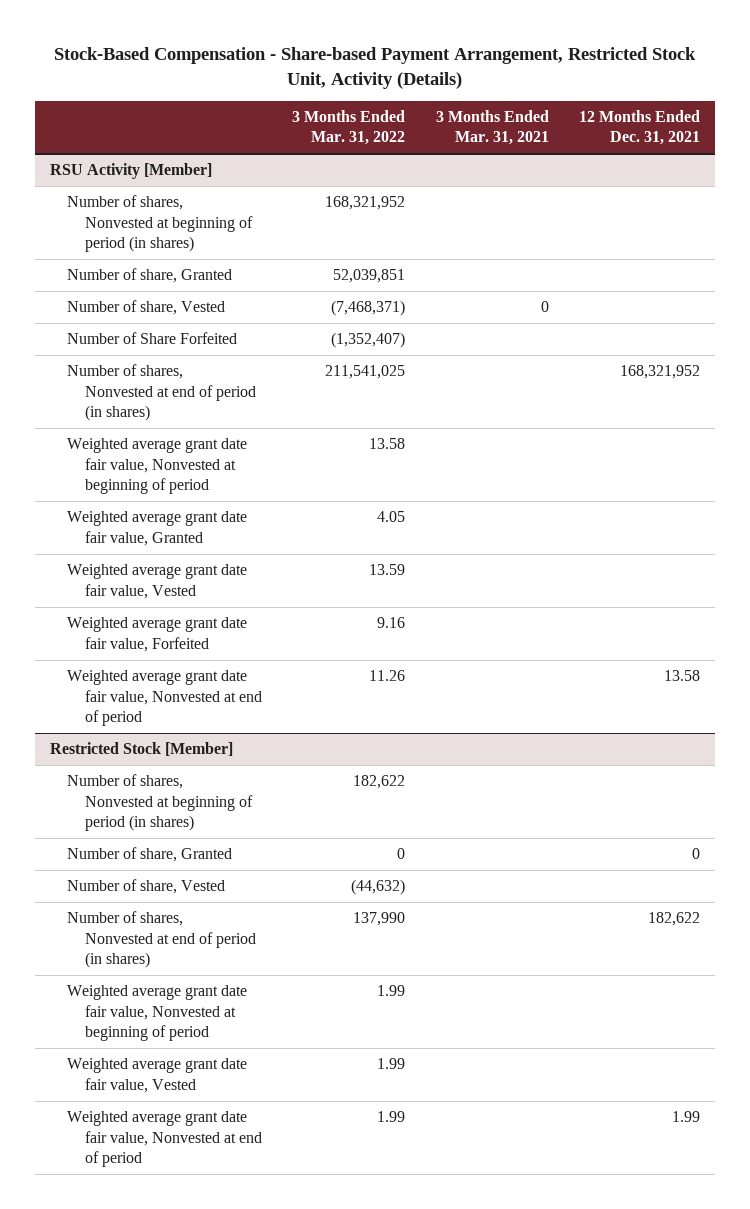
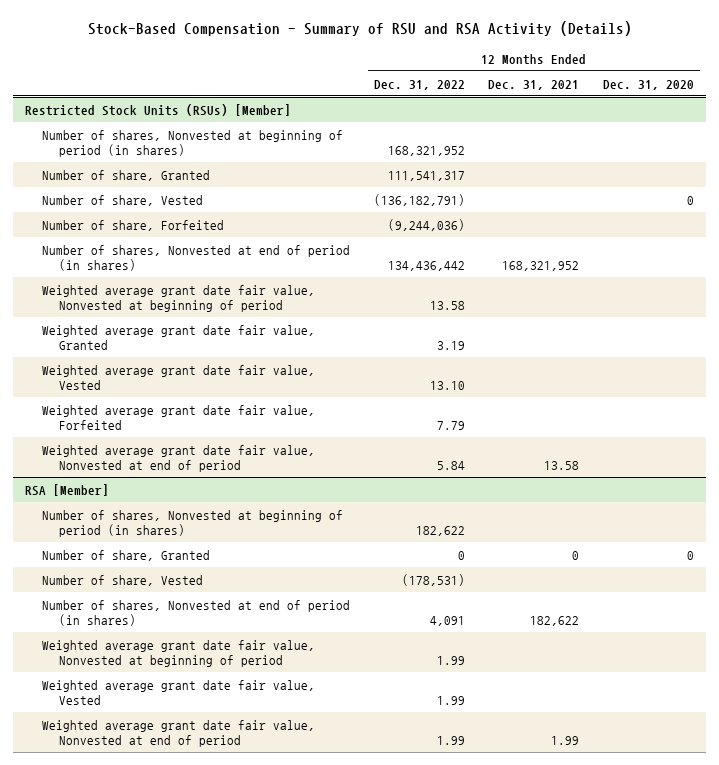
- Stock-Based Compensation - Share-based Payment Arrangement, Restricted Stock Unit, Activity (Details)
+ Stock-Based Compensation - Summary of RSU and RSA Activity (Details)
- | 3 Months Ended Mar. 31, 2022 | 3 Months Ended Mar. 31, 2021 | 12 Months Ended Dec. 31, 2021
+ | 12 Months Ended Dec. 31, 2022 | 12 Months Ended Dec. 31, 2021 | 12 Months Ended Dec. 31, 2020
- RSU Activity [Member]
+ Restricted Stock Units (RSUs) [Member]
- Number of Share Forfeited | (1,352,407) | |
+ Number of share, Forfeited | (9,244,036) | |
- Restricted Stock [Member]
+ RSA [Member]

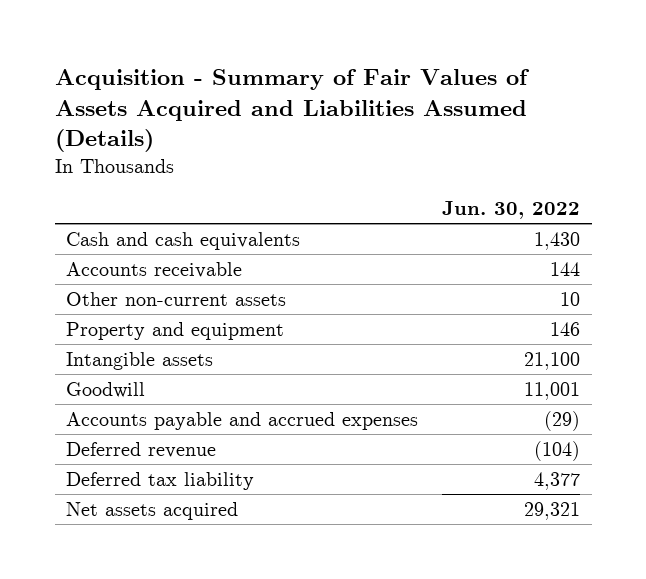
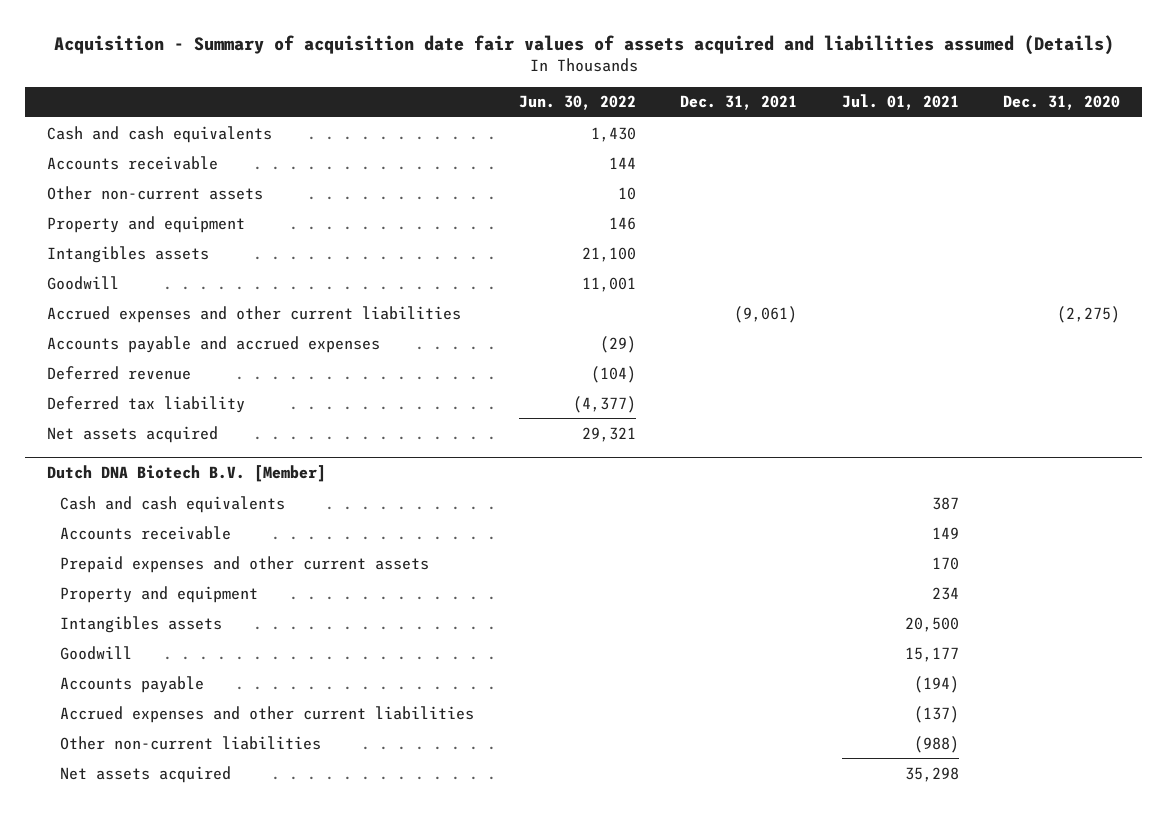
- Acquisition - Summary of Fair Values of Assets Acquired and Liabilities Assumed (Details)
+ Acquisition - Summary of acquisition date fair values of assets acquired and liabilities assumed (Details)
- | Jun. 30, 2022
+ | Jun. 30, 2022 | Dec. 31, 2021 | Jul. 01, 2021 | Dec. 31, 2020
- Intangible assets | 21,100
+ Intangibles assets | 21,100 | | |
+ Accrued expenses and other current liabilities | | (9,061) | | (2,275)
- Deferred tax liability | 4,377
+ Deferred tax liability | (4,377) | | |
+ Dutch DNA Biotech B.V. [Member]
+ Cash and cash equivalents | | | 387 |
+ Accounts receivable | | | 149 |
+ Prepaid expenses and other current assets | | | 170 |
+ Property and equipment | | | 234 |
+ Intangibles assets | | | 20,500 |
+ Goodwill | | | 15,177 |
+ Accounts payable | | | (194) |
+ Accrued expenses and other current liabilities | | | (137) |
+ Other non-current liabilities | | | (988) |
+ Net assets acquired | | | 35,298 |

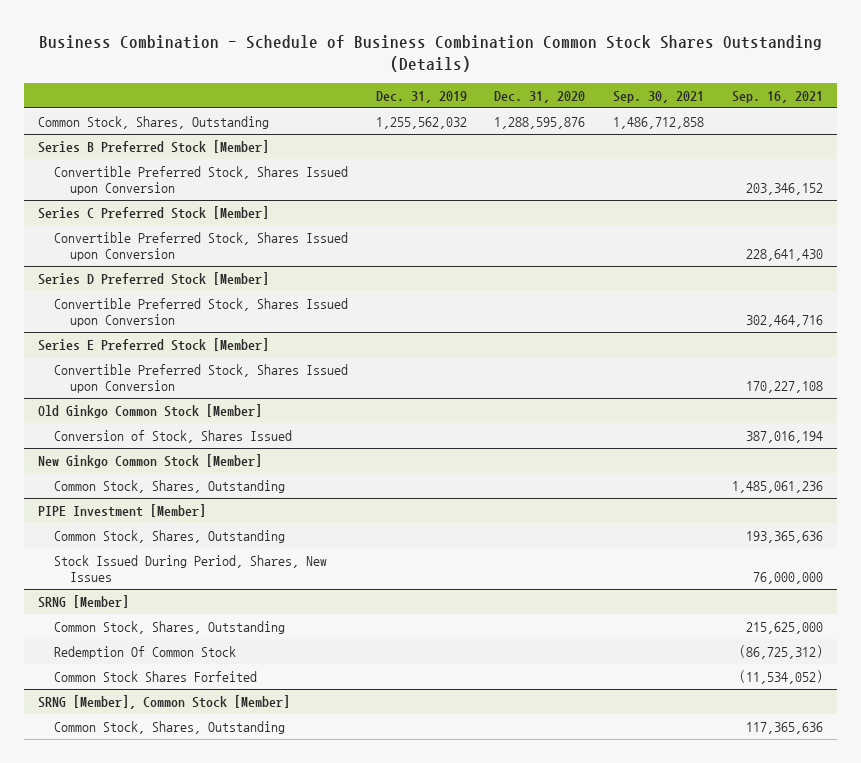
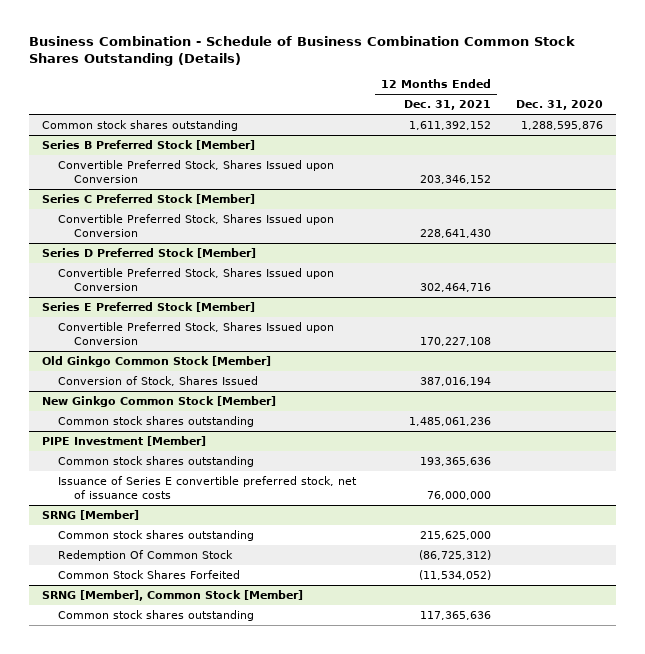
- | Dec. 31, 2019 | Dec. 31, 2020 | Sep. 30, 2021 | Sep. 16, 2021
+ | 12 Months Ended Dec. 31, 2021 | Dec. 31, 2020
- Common Stock, Shares, Outstanding | 1,255,562,032 | 1,288,595,876 | 1,486,712,858 |
+ Common stock shares outstanding | 1,611,392,152 | 1,288,595,876
@ New Ginkgo Common Stock [Member]
- Common Stock, Shares, Outstanding | | | | 1,485,061,236
+ Common stock shares outstanding | 1,485,061,236 |
@ PIPE Investment [Member]
- Common Stock, Shares, Outstanding | | | | 193,365,636
- Stock Issued During Period, Shares, New Issues | | | | 76,000,000
+ Common stock shares outstanding | 193,365,636 |
+ Issuance of Series E convertible preferred stock, net of issuance costs | 76,000,000 |
@ SRNG [Member]
- Common Stock, Shares, Outstanding | | | | 215,625,000
+ Common stock shares outstanding | 215,625,000 |
@ SRNG [Member], Common Stock [Member]
- Common Stock, Shares, Outstanding | | | | 117,365,636
+ Common stock shares outstanding | 117,365,636 |

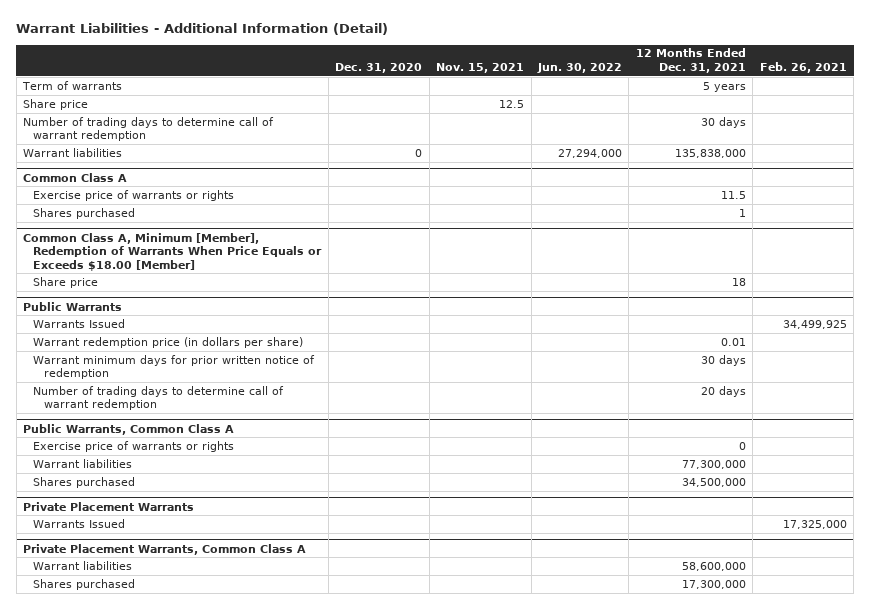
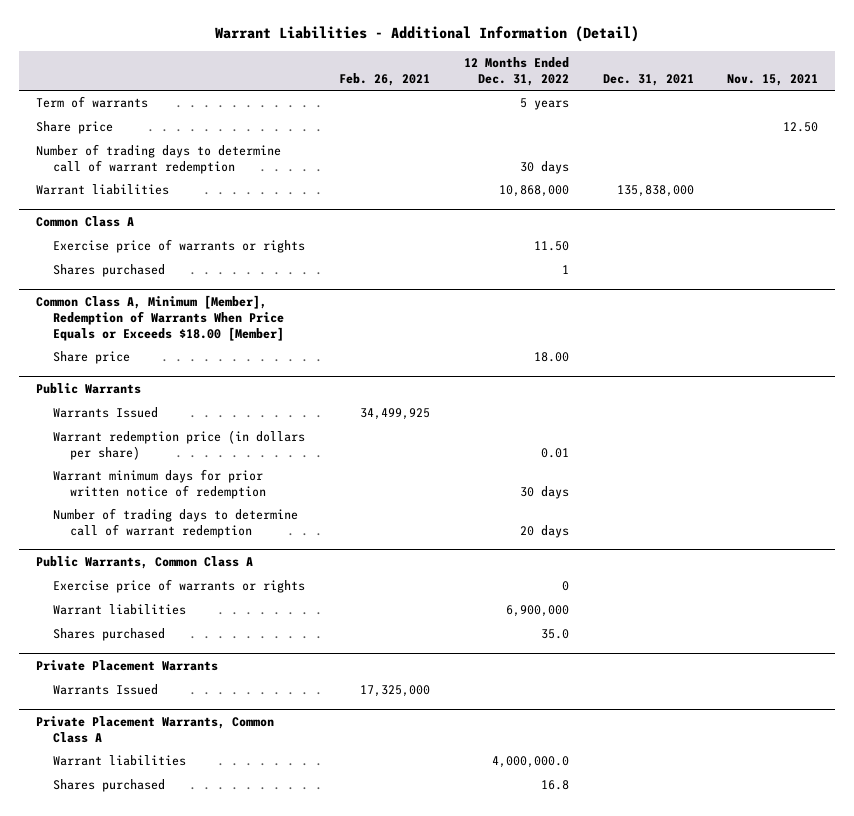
- | Dec. 31, 2020 | Nov. 15, 2021 | Jun. 30, 2022 | 12 Months Ended Dec. 31, 2021 | Feb. 26, 2021
+ | Feb. 26, 2021 | 12 Months Ended Dec. 31, 2022 | Dec. 31, 2021 | Nov. 15, 2021
- Share price | | 12.5 | | |
+ Share price | | | | 12.50

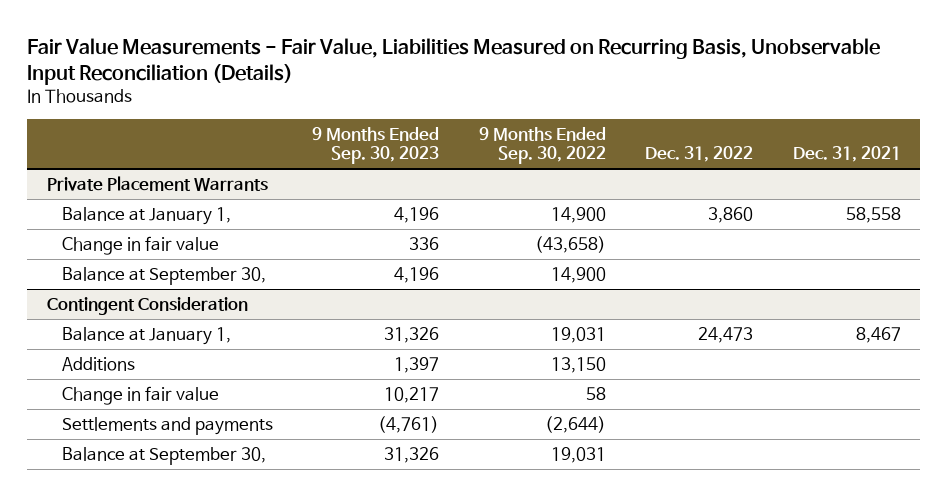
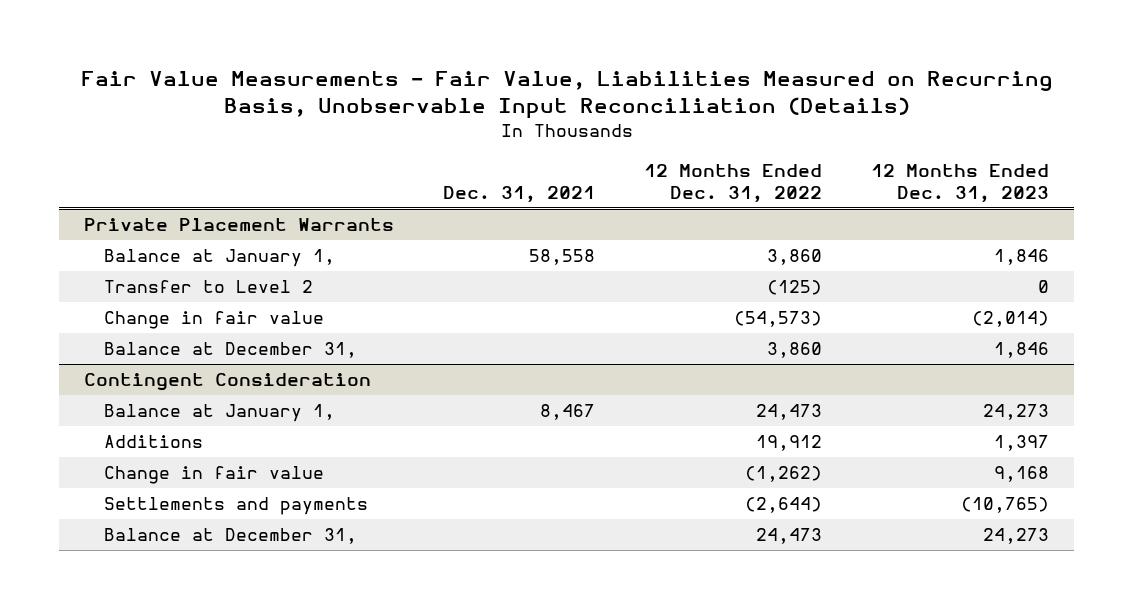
- | 9 Months Ended Sep. 30, 2023 | 9 Months Ended Sep. 30, 2022 | Dec. 31, 2022 | Dec. 31, 2021
+ | Dec. 31, 2021 | 12 Months Ended Dec. 31, 2022 | 12 Months Ended Dec. 31, 2023
@ Private Placement Warrants
+ Transfer to Level 2 | | (125) | 0
- Balance at September 30, | 4,196 | 14,900 | |
+ Balance at December 31, | | 3,860 | 1,846
@ Contingent Consideration
- Balance at September 30, | 31,326 | 19,031 | |
+ Balance at December 31, | | 24,473 | 24,273

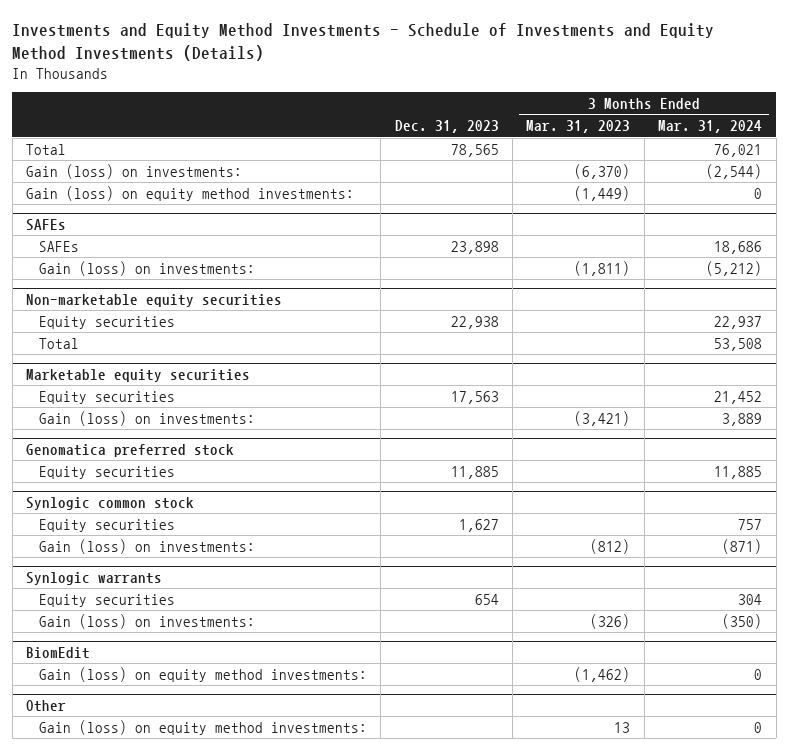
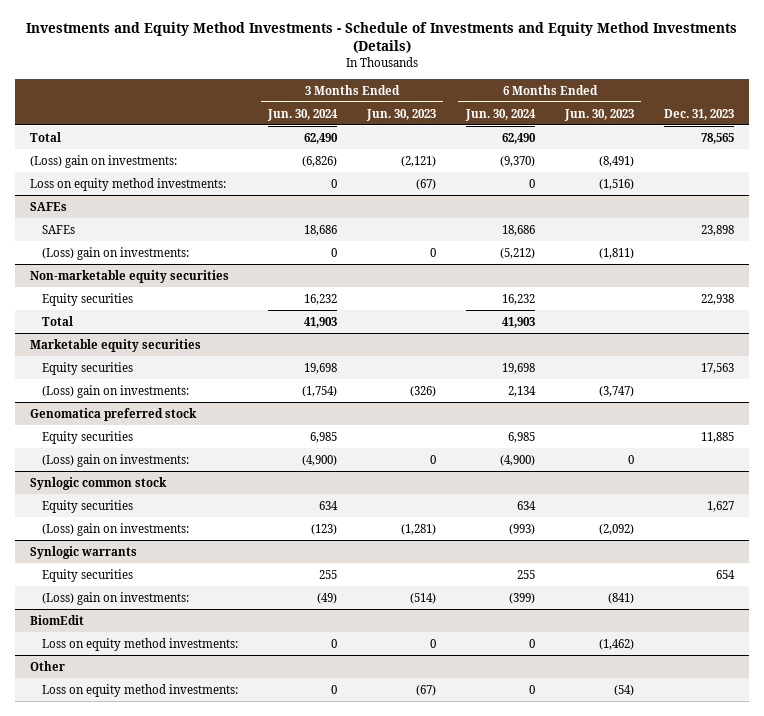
- | Dec. 31, 2023 | 3 Months Ended Mar. 31, 2023 | 3 Months Ended Mar. 31, 2024
+ | 3 Months Ended Jun. 30, 2024 | 3 Months Ended Jun. 30, 2023 | 6 Months Ended Jun. 30, 2024 | 6 Months Ended Jun. 30, 2023 | Dec. 31, 2023
- Gain (loss) on investments: | | (6,370) | (2,544)
- Gain (loss) on equity method investments: | | (1,449) | 0
+ (Loss) gain on investments: | (6,826) | (2,121) | (9,370) | (8,491) |
+ Loss on equity method investments: | 0 | (67) | 0 | (1,516) |
@ SAFEs
- Gain (loss) on investments: | | (1,811) | (5,212)
+ (Loss) gain on investments: | 0 | 0 | (5,212) | (1,811) |
@ Marketable equity securities
- Gain (loss) on investments: | | (3,421) | 3,889
+ (Loss) gain on investments: | (1,754) | (326) | 2,134 | (3,747) |
@ Genomatica preferred stock
+ (Loss) gain on investments: | (4,900) | 0 | (4,900) | 0 |
@ Synlogic common stock
- Gain (loss) on investments: | | (812) | (871)
+ (Loss) gain on investments: | (123) | (1,281) | (993) | (2,092) |
@ Synlogic warrants
- Gain (loss) on investments: | | (326) | (350)
+ (Loss) gain on investments: | (49) | (514) | (399) | (841) |
@ BiomEdit
- Gain (loss) on equity method investments: | | (1,462) | 0
+ Loss on equity method investments: | 0 | 0 | 0 | (1,462) |
@ Other
- Gain (loss) on equity method investments: | | 13 | 0
+ Loss on equity method investments: | 0 | (67) | 0 | (54) |

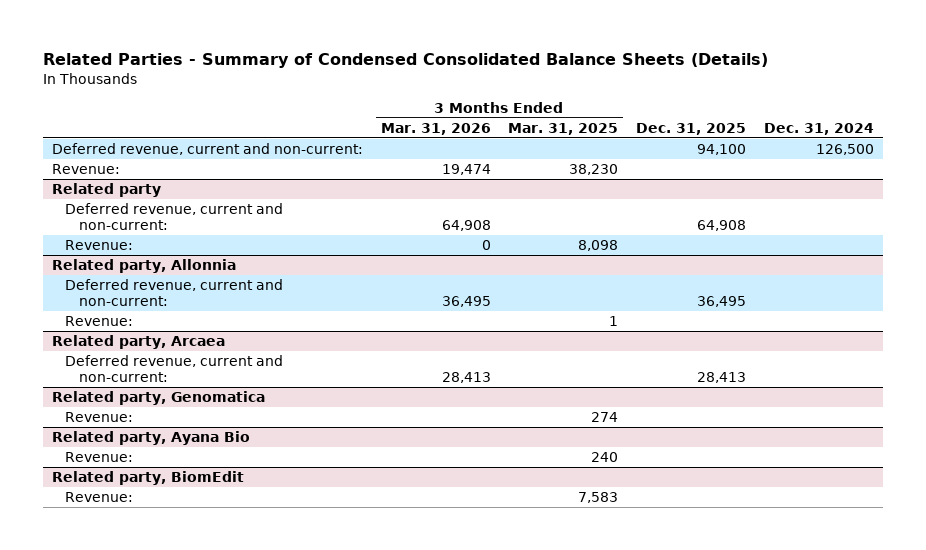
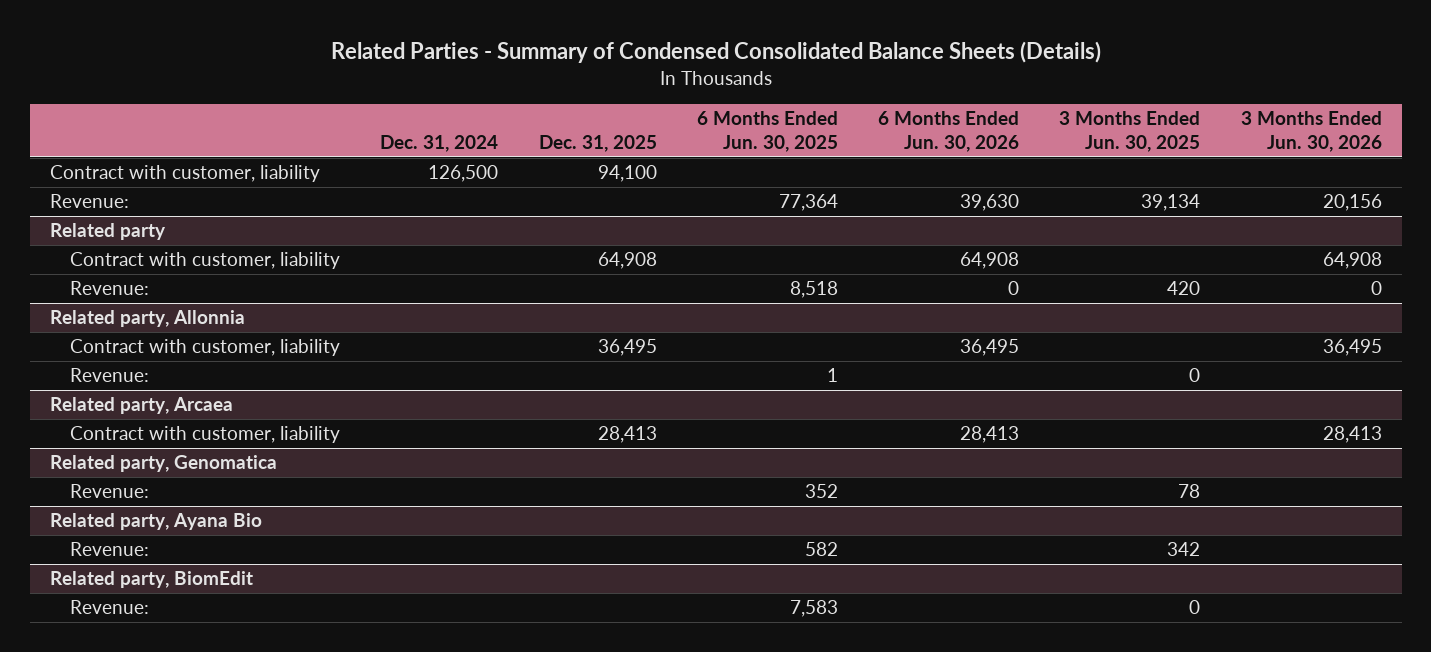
- | 3 Months Ended Mar. 31, 2026 | 3 Months Ended Mar. 31, 2025 | Dec. 31, 2025 | Dec. 31, 2024
+ | Dec. 31, 2024 | Dec. 31, 2025 | 6 Months Ended Jun. 30, 2025 | 6 Months Ended Jun. 30, 2026 | 3 Months Ended Jun. 30, 2025 | 3 Months Ended Jun. 30, 2026
- Deferred revenue, current and non-current: | | | 94,100 | 126,500
+ Contract with customer, liability | 126,500 | 94,100 | | | |
@ Related party
- Deferred revenue, current and non-current: | 64,908 | | 64,908 |
+ Contract with customer, liability | | 64,908 | | 64,908 | | 64,908
@ Related party, Allonnia
- Deferred revenue, current and non-current: | 36,495 | | 36,495 |
+ Contract with customer, liability | | 36,495 | | 36,495 | | 36,495
@ Related party, Arcaea
- Deferred revenue, current and non-current: | 28,413 | | 28,413 |
+ Contract with customer, liability | | 28,413 | | 28,413 | | 28,413

